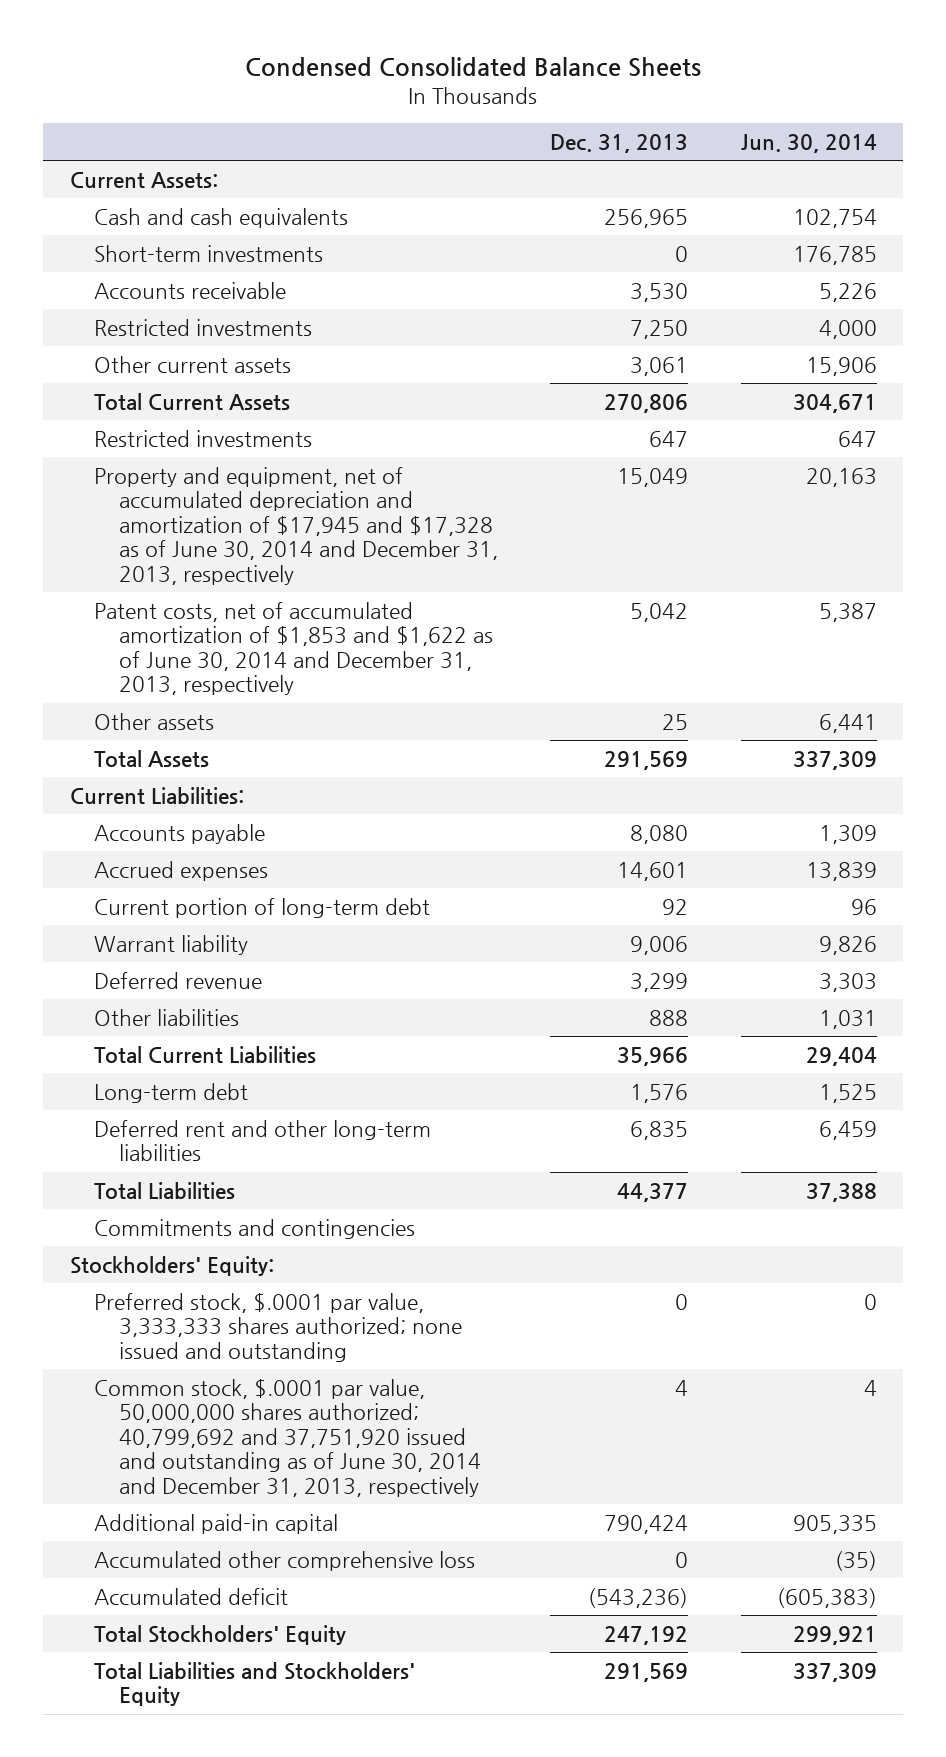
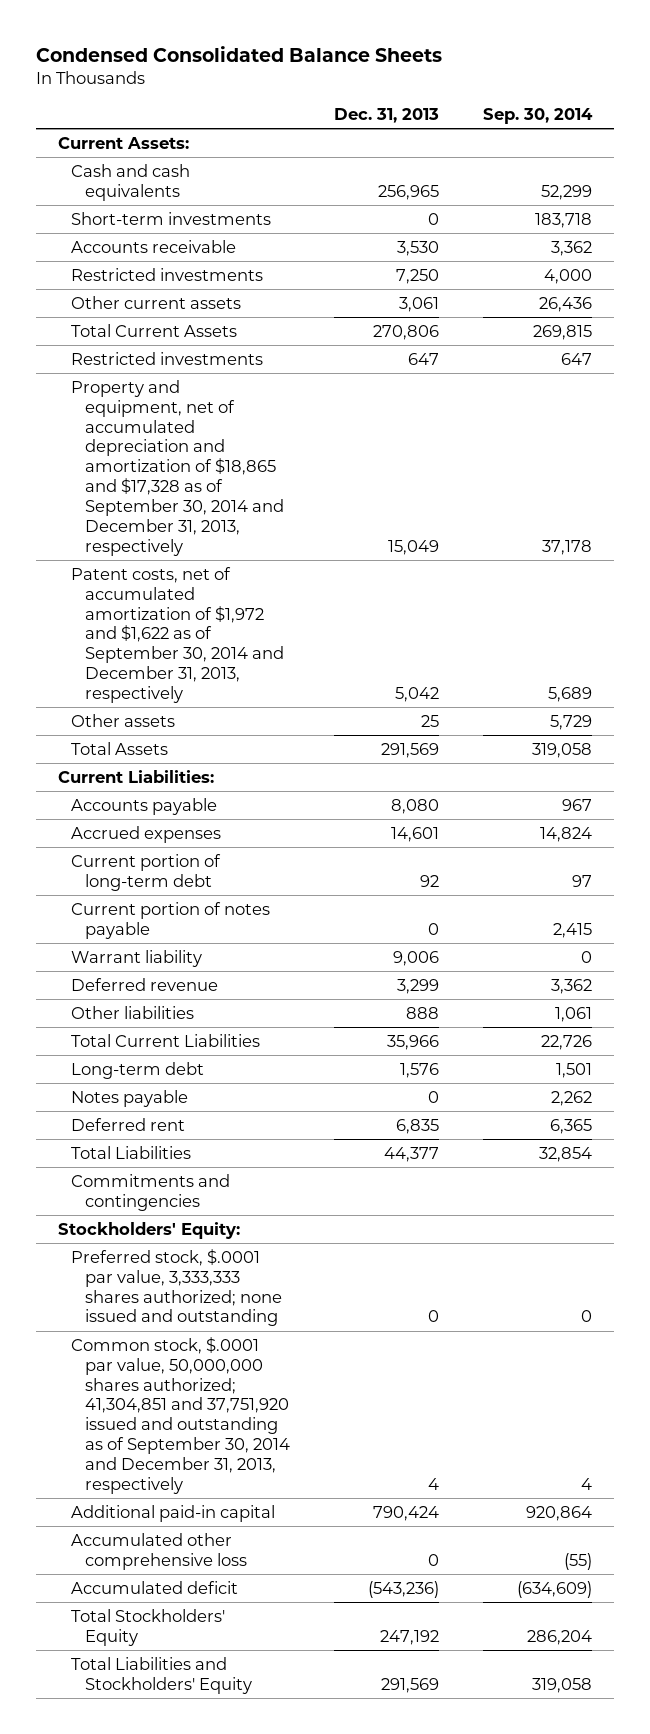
- | Dec. 31, 2013 | Jun. 30, 2014
+ | Dec. 31, 2013 | Sep. 30, 2014
- Property and equipment, net of accumulated depreciation and amortization of $17,945 and $17,328 as of June 30, 2014 and December 31, 2013, respectively | 15,049 | 20,163
- Patent costs, net of accumulated amortization of $1,853 and $1,622 as of June 30, 2014 and December 31, 2013, respectively | 5,042 | 5,387
+ Property and equipment, net of accumulated depreciation and amortization of $18,865 and $17,328 as of September 30, 2014 and December 31, 2013, respectively | 15,049 | 37,178
+ Patent costs, net of accumulated amortization of $1,972 and $1,622 as of September 30, 2014 and December 31, 2013, respectively | 5,042 | 5,689
+ Current portion of notes payable | 0 | 2,415
- Deferred rent and other long-term liabilities | 6,835 | 6,459
+ Notes payable | 0 | 2,262
+ Deferred rent | 6,835 | 6,365
- Common stock, $.0001 par value, 50,000,000 shares authorized; 40,799,692 and 37,751,920 issued and outstanding as of June 30, 2014 and December 31, 2013, respectively | 4 | 4
+ Common stock, $.0001 par value, 50,000,000 shares authorized; 41,304,851 and 37,751,920 issued and outstanding as of September 30, 2014 and December 31, 2013, respectively | 4 | 4

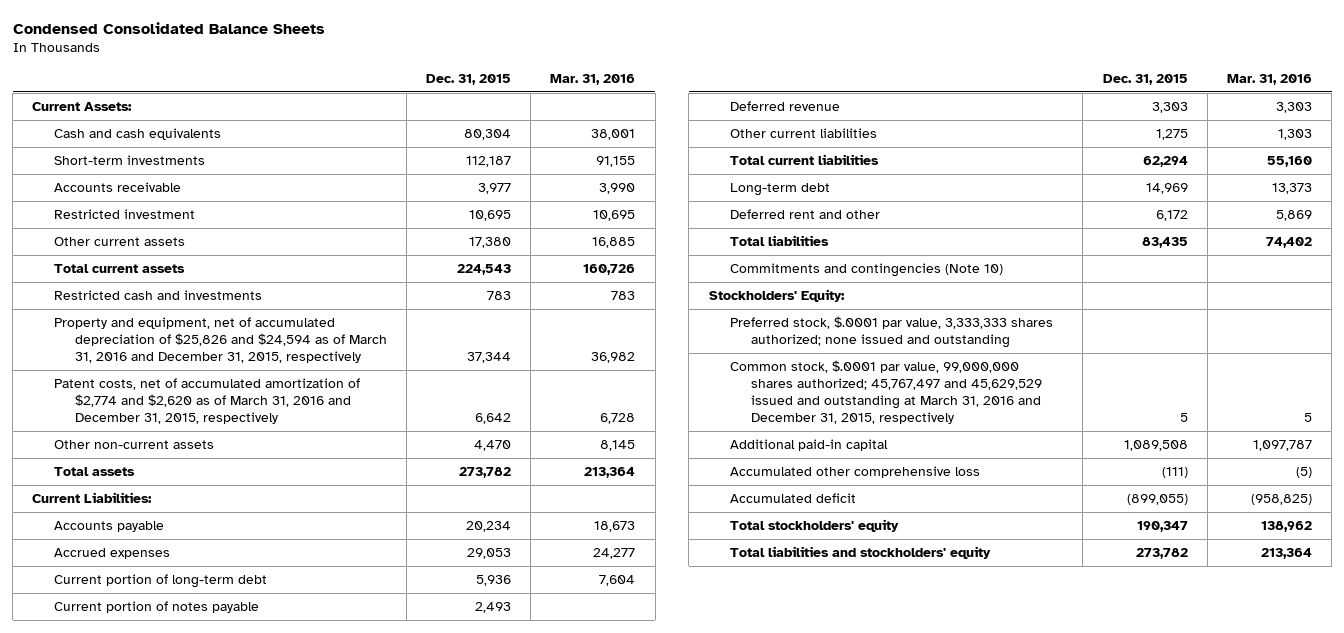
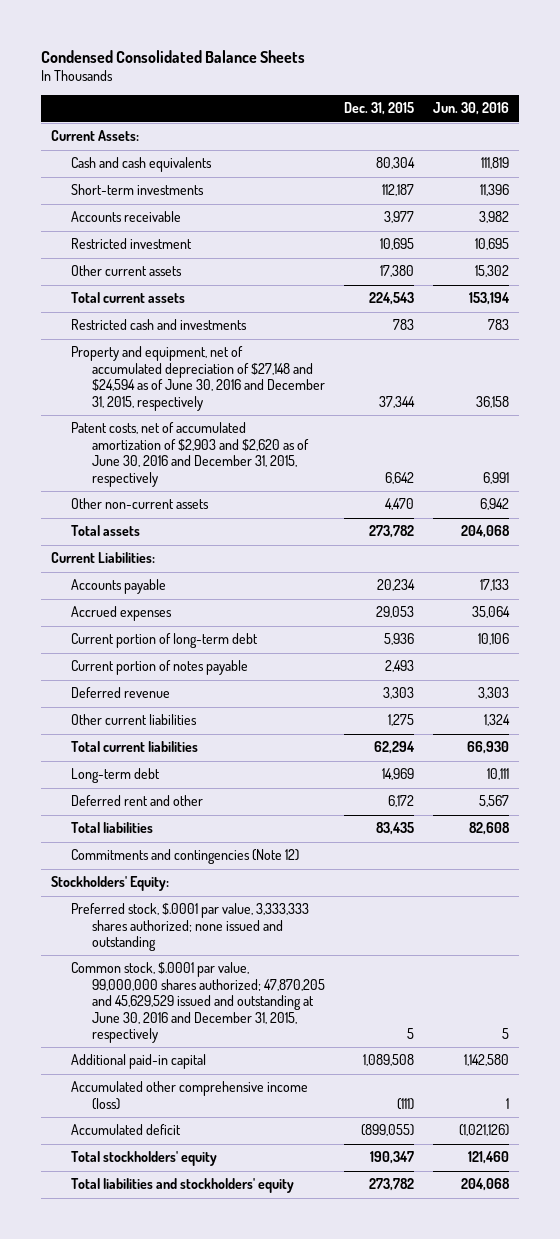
- | Dec. 31, 2015 | Mar. 31, 2016
+ | Dec. 31, 2015 | Jun. 30, 2016
- Property and equipment, net of accumulated depreciation of $25,826 and $24,594 as of March 31, 2016 and December 31, 2015, respectively | 37,344 | 36,982
- Patent costs, net of accumulated amortization of $2,774 and $2,620 as of March 31, 2016 and December 31, 2015, respectively | 6,642 | 6,728
+ Property and equipment, net of accumulated depreciation of $27,148 and $24,594 as of June 30, 2016 and December 31, 2015, respectively | 37,344 | 36,158
+ Patent costs, net of accumulated amortization of $2,903 and $2,620 as of June 30, 2016 and December 31, 2015, respectively | 6,642 | 6,991
- Commitments and contingencies (Note 10)
+ Commitments and contingencies (Note 12)
- Common stock, $.0001 par value, 99,000,000 shares authorized; 45,767,497 and 45,629,529 issued and outstanding at March 31, 2016 and December 31, 2015, respectively | 5 | 5
+ Common stock, $.0001 par value, 99,000,000 shares authorized; 47,870,205 and 45,629,529 issued and outstanding at June 30, 2016 and December 31, 2015, respectively | 5 | 5
- Accumulated other comprehensive loss | (111) | (5)
+ Accumulated other comprehensive income (loss) | (111) | 1

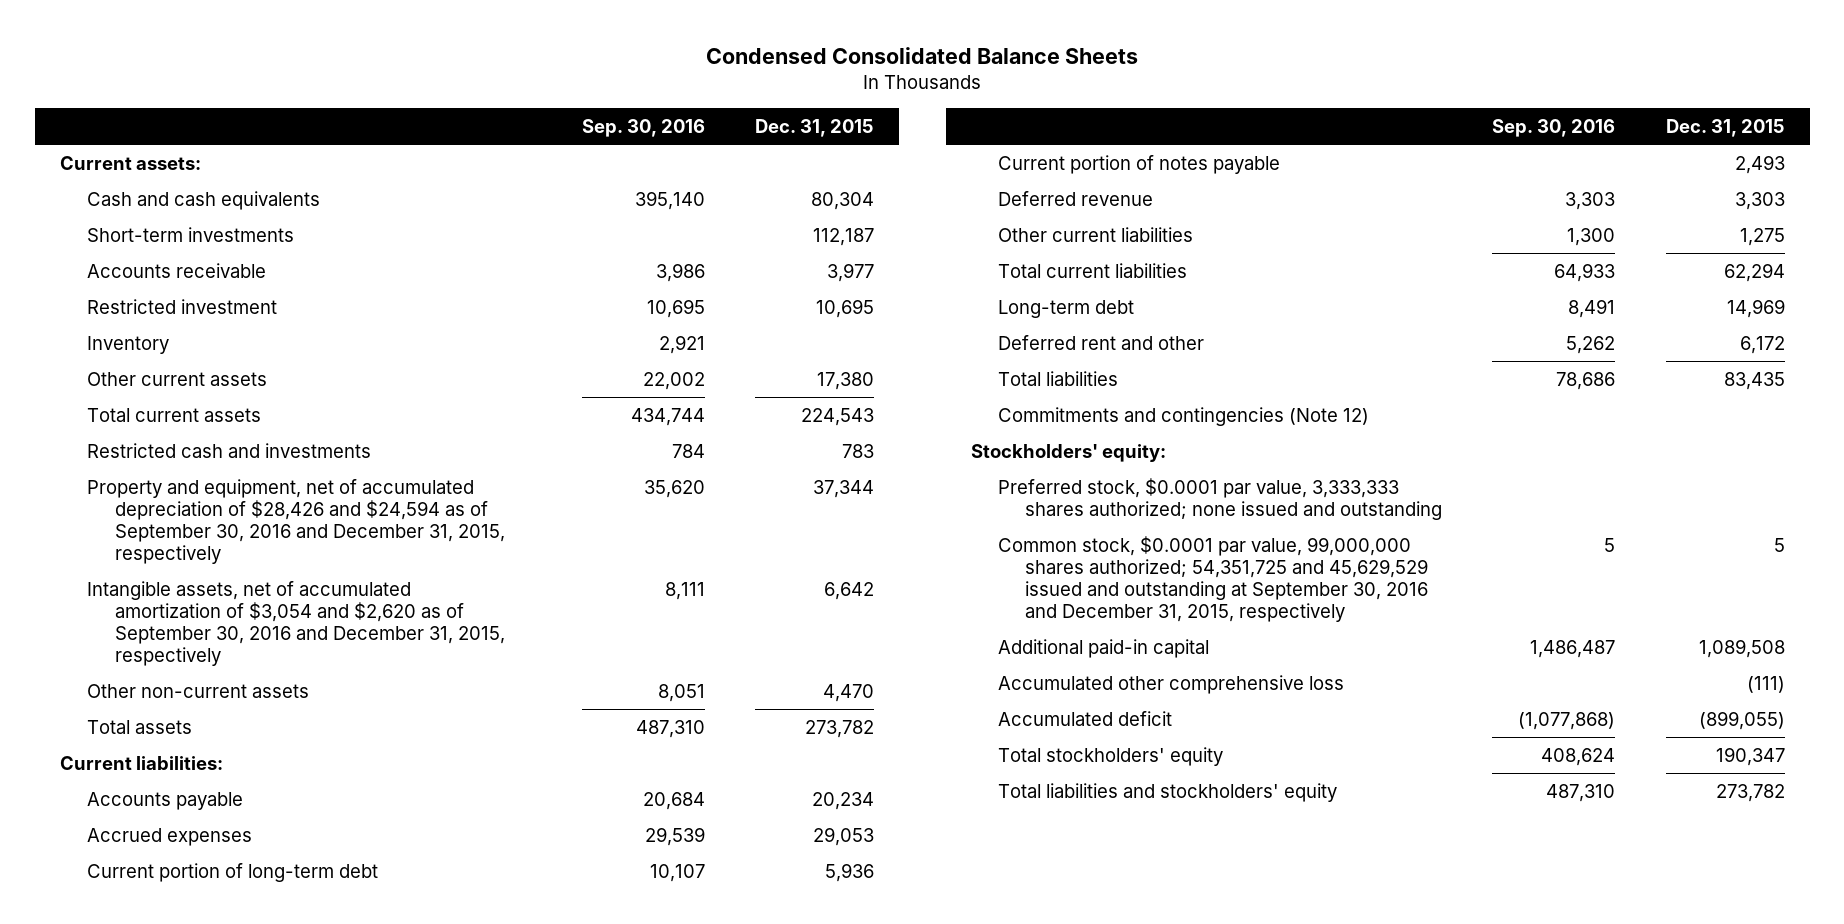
- | Dec. 31, 2015 | Jun. 30, 2016
+ | Sep. 30, 2016 | Dec. 31, 2015
- Current Assets:
+ Current assets:
+ Inventory | 2,921 |
- Property and equipment, net of accumulated depreciation of $27,148 and $24,594 as of June 30, 2016 and December 31, 2015, respectively | 37,344 | 36,158
- Patent costs, net of accumulated amortization of $2,903 and $2,620 as of June 30, 2016 and December 31, 2015, respectively | 6,642 | 6,991
+ Property and equipment, net of accumulated depreciation of $28,426 and $24,594 as of September 30, 2016 and December 31, 2015, respectively | 35,620 | 37,344
+ Intangible assets, net of accumulated amortization of $3,054 and $2,620 as of September 30, 2016 and December 31, 2015, respectively | 8,111 | 6,642
- Current Liabilities:
+ Current liabilities:
- Stockholders' Equity:
- Preferred stock, $.0001 par value, 3,333,333 shares authorized; none issued and outstanding
- Common stock, $.0001 par value, 99,000,000 shares authorized; 47,870,205 and 45,629,529 issued and outstanding at June 30, 2016 and December 31, 2015, respectively | 5 | 5
+ Stockholders' equity:
+ Preferred stock, $0.0001 par value, 3,333,333 shares authorized; none issued and outstanding
+ Common stock, $0.0001 par value, 99,000,000 shares authorized; 54,351,725 and 45,629,529 issued and outstanding at September 30, 2016 and December 31, 2015, respectively | 5 | 5
- Accumulated other comprehensive income (loss) | (111) | 1
+ Accumulated other comprehensive loss | | (111)

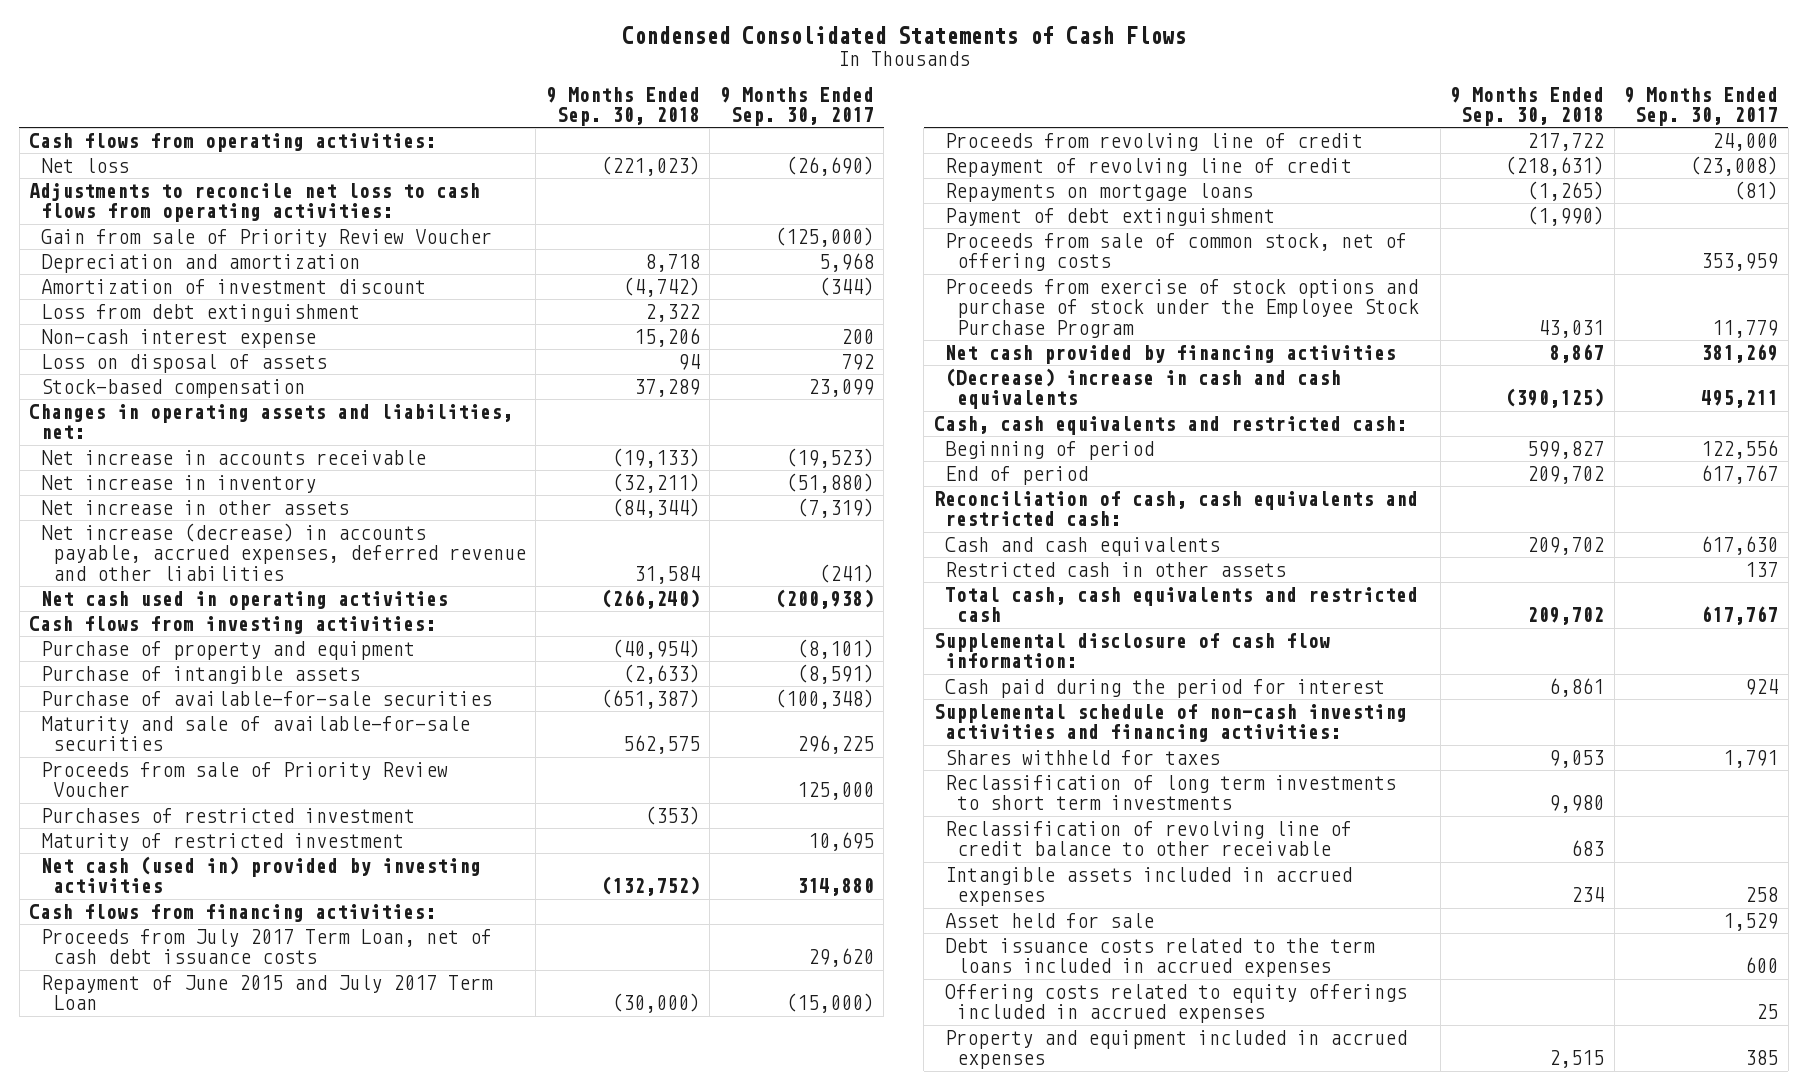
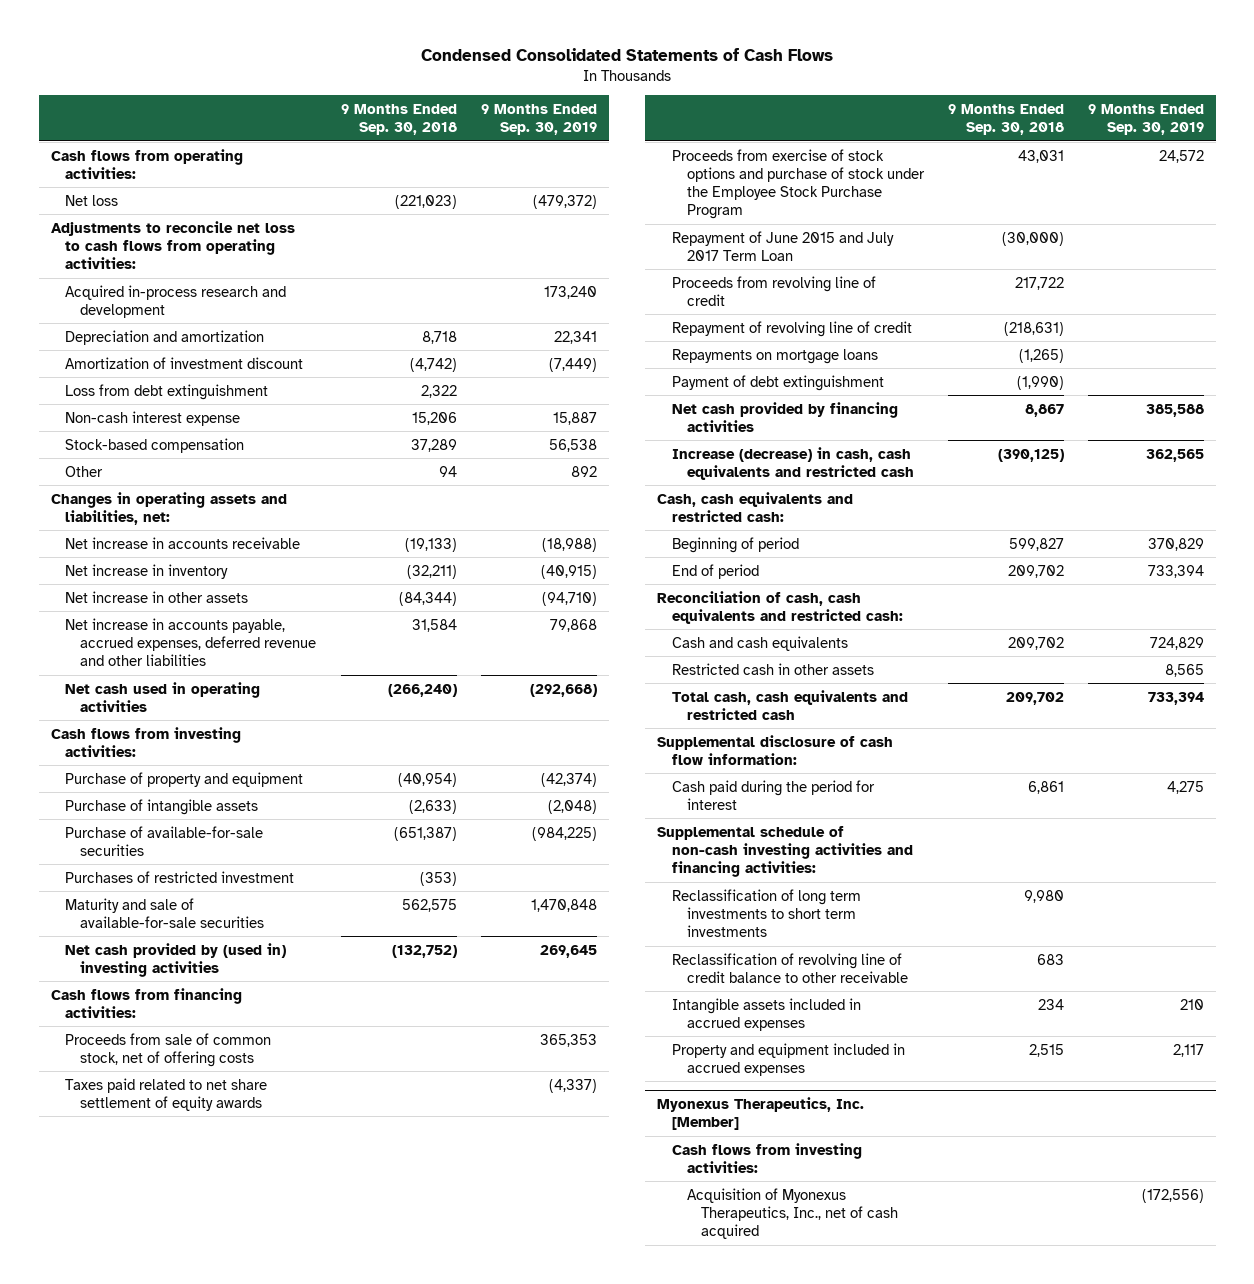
- | 9 Months Ended Sep. 30, 2018 | 9 Months Ended Sep. 30, 2017
+ | 9 Months Ended Sep. 30, 2018 | 9 Months Ended Sep. 30, 2019
- Gain from sale of Priority Review Voucher | | (125,000)
+ Acquired in-process research and development | | 173,240
- Loss on disposal of assets | 94 | 792
+ Other | 94 | 892
- Net increase (decrease) in accounts payable, accrued expenses, deferred revenue and other liabilities | 31,584 | (241)
+ Net increase in accounts payable, accrued expenses, deferred revenue and other liabilities | 31,584 | 79,868
- Proceeds from sale of Priority Review Voucher | | 125,000
- Maturity of restricted investment | | 10,695
- Net cash (used in) provided by investing activities | (132,752) | 314,880
moved down: Maturity and sale of available-for-sale securities | 562,575 | 1,470,848
+ Net cash provided by (used in) investing activities | (132,752) | 269,645
- Proceeds from July 2017 Term Loan, net of cash debt issuance costs | | 29,620
moved up: Proceeds from sale of common stock, net of offering costs | | 365,353
+ Taxes paid related to net share settlement of equity awards | | (4,337)
moved up: Proceeds from exercise of stock options and purchase of stock under the Employee Stock Purchase Program | 43,031 | 24,572
- (Decrease) increase in cash and cash equivalents | (390,125) | 495,211
+ Increase (decrease) in cash, cash equivalents and restricted cash | (390,125) | 362,565
- Shares withheld for taxes | 9,053 | 1,791
- Asset held for sale | | 1,529
- Debt issuance costs related to the term loans included in accrued expenses | | 600
- Offering costs related to equity offerings included in accrued expenses | | 25
+ Myonexus Therapeutics, Inc. [Member]
+ Cash flows from investing activities:
+ Acquisition of Myonexus Therapeutics, Inc., net of cash acquired | | (172,556)

